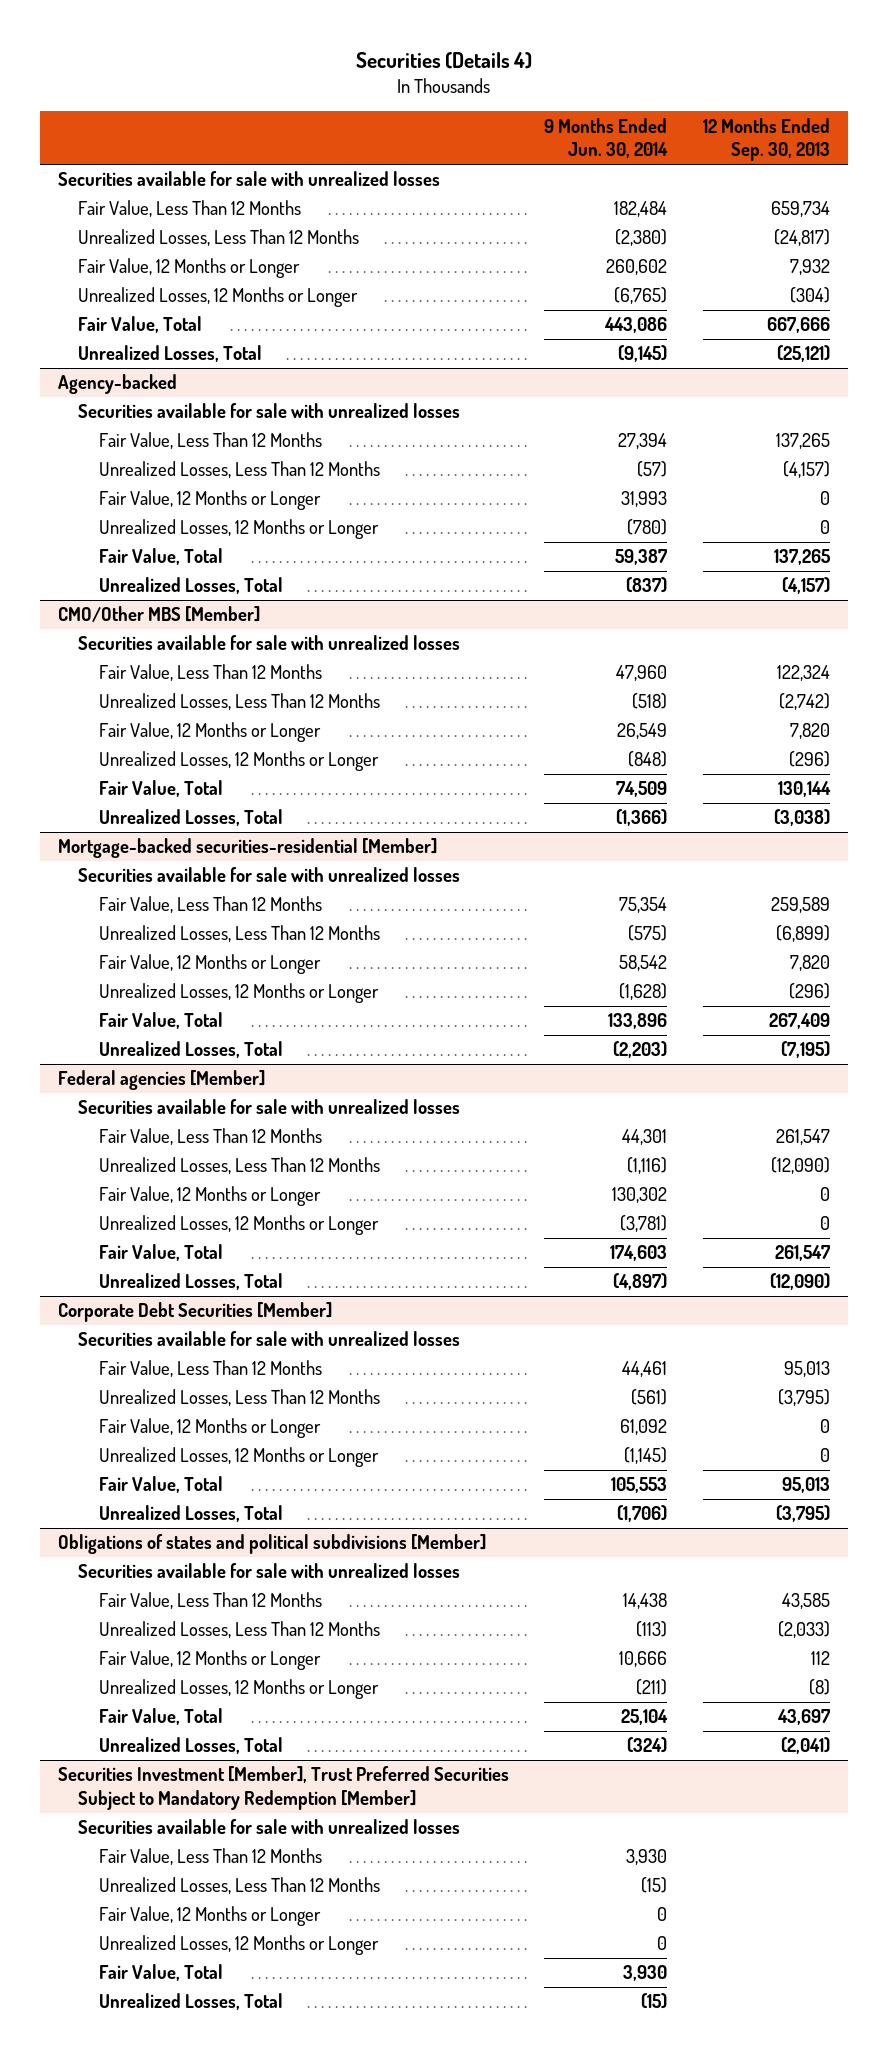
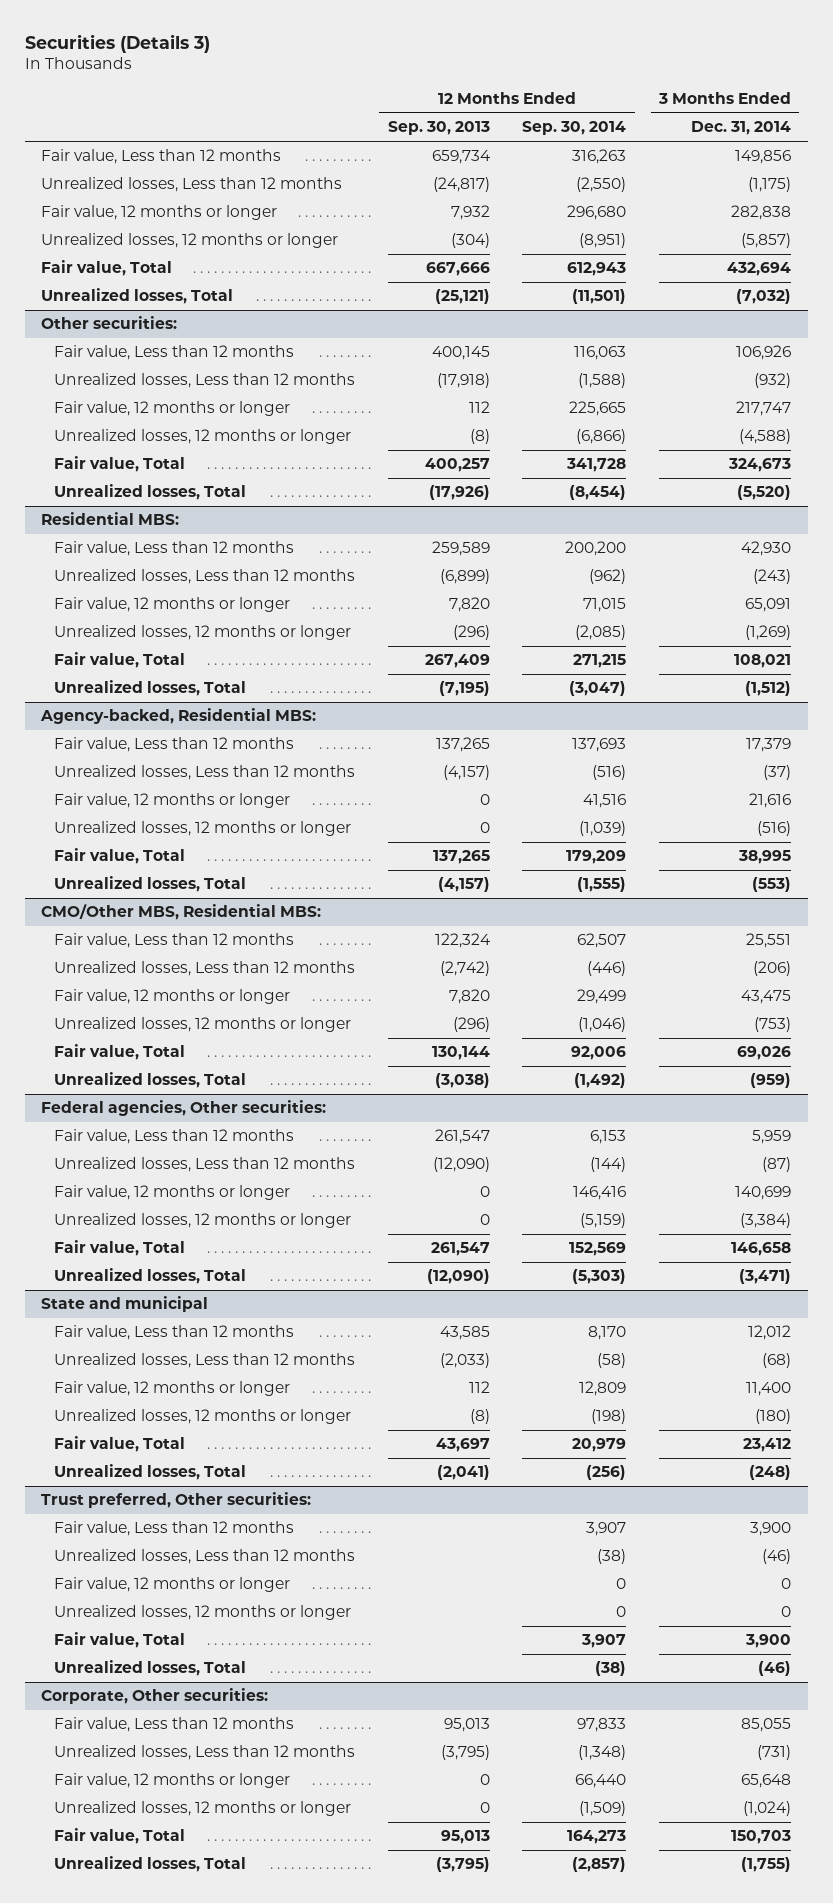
- Securities (Details 4)
+ Securities (Details 3)
- | 9 Months Ended Jun. 30, 2014 | 12 Months Ended Sep. 30, 2013
+ | 12 Months Ended Sep. 30, 2013 | 12 Months Ended Sep. 30, 2014 | 3 Months Ended Dec. 31, 2014
- Securities available for sale with unrealized losses
- Fair Value, Less Than 12 Months | 182,484 | 659,734
- Unrealized Losses, Less Than 12 Months | (2,380) | (24,817)
- Fair Value, 12 Months or Longer | 260,602 | 7,932
- Unrealized Losses, 12 Months or Longer | (6,765) | (304)
- Fair Value, Total | 443,086 | 667,666
- Unrealized Losses, Total | (9,145) | (25,121)
- Agency-backed
- Securities available for sale with unrealized losses
- Fair Value, Less Than 12 Months | 27,394 | 137,265
- Unrealized Losses, Less Than 12 Months | (57) | (4,157)
- Fair Value, 12 Months or Longer | 31,993 | 0
- Unrealized Losses, 12 Months or Longer | (780) | 0
- Fair Value, Total | 59,387 | 137,265
- Unrealized Losses, Total | (837) | (4,157)
- CMO/Other MBS [Member]
- Securities available for sale with unrealized losses
- Fair Value, Less Than 12 Months | 47,960 | 122,324
- Unrealized Losses, Less Than 12 Months | (518) | (2,742)
- Fair Value, 12 Months or Longer | 26,549 | 7,820
- Unrealized Losses, 12 Months or Longer | (848) | (296)
- Fair Value, Total | 74,509 | 130,144
- Unrealized Losses, Total | (1,366) | (3,038)
- Mortgage-backed securities-residential [Member]
- Securities available for sale with unrealized losses
- Fair Value, Less Than 12 Months | 75,354 | 259,589
- Unrealized Losses, Less Than 12 Months | (575) | (6,899)
- Fair Value, 12 Months or Longer | 58,542 | 7,820
- Unrealized Losses, 12 Months or Longer | (1,628) | (296)
- Fair Value, Total | 133,896 | 267,409
- Unrealized Losses, Total | (2,203) | (7,195)
- Federal agencies [Member]
- Securities available for sale with unrealized losses
- Fair Value, Less Than 12 Months | 44,301 | 261,547
- Unrealized Losses, Less Than 12 Months | (1,116) | (12,090)
- Fair Value, 12 Months or Longer | 130,302 | 0
- Unrealized Losses, 12 Months or Longer | (3,781) | 0
- Fair Value, Total | 174,603 | 261,547
- Unrealized Losses, Total | (4,897) | (12,090)
- Corporate Debt Securities [Member]
- Securities available for sale with unrealized losses
- Fair Value, Less Than 12 Months | 44,461 | 95,013
- Unrealized Losses, Less Than 12 Months | (561) | (3,795)
- Fair Value, 12 Months or Longer | 61,092 | 0
- Unrealized Losses, 12 Months or Longer | (1,145) | 0
- Fair Value, Total | 105,553 | 95,013
- Unrealized Losses, Total | (1,706) | (3,795)
- Obligations of states and political subdivisions [Member]
- Securities available for sale with unrealized losses
- Fair Value, Less Than 12 Months | 14,438 | 43,585
- Unrealized Losses, Less Than 12 Months | (113) | (2,033)
- Fair Value, 12 Months or Longer | 10,666 | 112
- Unrealized Losses, 12 Months or Longer | (211) | (8)
- Fair Value, Total | 25,104 | 43,697
- Unrealized Losses, Total | (324) | (2,041)
- Securities Investment [Member], Trust Preferred Securities Subject to Mandatory Redemption [Member]
- Securities available for sale with unrealized losses
- Fair Value, Less Than 12 Months | 3,930 |
- Unrealized Losses, Less Than 12 Months | (15) |
- Fair Value, 12 Months or Longer | 0 |
- Unrealized Losses, 12 Months or Longer | 0 |
- Fair Value, Total | 3,930 |
- Unrealized Losses, Total | (15) |
+ Fair value, Less than 12 months | 659,734 | 316,263 | 149,856
+ Unrealized losses, Less than 12 months | (24,817) | (2,550) | (1,175)
+ Fair value, 12 months or longer | 7,932 | 296,680 | 282,838
+ Unrealized losses, 12 months or longer | (304) | (8,951) | (5,857)
+ Fair value, Total | 667,666 | 612,943 | 432,694
+ Unrealized losses, Total | (25,121) | (11,501) | (7,032)
+ Other securities:
+ Fair value, Less than 12 months | 400,145 | 116,063 | 106,926
+ Unrealized losses, Less than 12 months | (17,918) | (1,588) | (932)
+ Fair value, 12 months or longer | 112 | 225,665 | 217,747
+ Unrealized losses, 12 months or longer | (8) | (6,866) | (4,588)
+ Fair value, Total | 400,257 | 341,728 | 324,673
+ Unrealized losses, Total | (17,926) | (8,454) | (5,520)
+ Residential MBS:
+ Fair value, Less than 12 months | 259,589 | 200,200 | 42,930
+ Unrealized losses, Less than 12 months | (6,899) | (962) | (243)
+ Fair value, 12 months or longer | 7,820 | 71,015 | 65,091
+ Unrealized losses, 12 months or longer | (296) | (2,085) | (1,269)
+ Fair value, Total | 267,409 | 271,215 | 108,021
+ Unrealized losses, Total | (7,195) | (3,047) | (1,512)
+ Agency-backed, Residential MBS:
+ Fair value, Less than 12 months | 137,265 | 137,693 | 17,379
+ Unrealized losses, Less than 12 months | (4,157) | (516) | (37)
+ Fair value, 12 months or longer | 0 | 41,516 | 21,616
+ Unrealized losses, 12 months or longer | 0 | (1,039) | (516)
+ Fair value, Total | 137,265 | 179,209 | 38,995
+ Unrealized losses, Total | (4,157) | (1,555) | (553)
+ CMO/Other MBS, Residential MBS:
+ Fair value, Less than 12 months | 122,324 | 62,507 | 25,551
+ Unrealized losses, Less than 12 months | (2,742) | (446) | (206)
+ Fair value, 12 months or longer | 7,820 | 29,499 | 43,475
+ Unrealized losses, 12 months or longer | (296) | (1,046) | (753)
+ Fair value, Total | 130,144 | 92,006 | 69,026
+ Unrealized losses, Total | (3,038) | (1,492) | (959)
+ Federal agencies, Other securities:
+ Fair value, Less than 12 months | 261,547 | 6,153 | 5,959
+ Unrealized losses, Less than 12 months | (12,090) | (144) | (87)
+ Fair value, 12 months or longer | 0 | 146,416 | 140,699
+ Unrealized losses, 12 months or longer | 0 | (5,159) | (3,384)
+ Fair value, Total | 261,547 | 152,569 | 146,658
+ Unrealized losses, Total | (12,090) | (5,303) | (3,471)
+ State and municipal
+ Fair value, Less than 12 months | 43,585 | 8,170 | 12,012
+ Unrealized losses, Less than 12 months | (2,033) | (58) | (68)
+ Fair value, 12 months or longer | 112 | 12,809 | 11,400
+ Unrealized losses, 12 months or longer | (8) | (198) | (180)
+ Fair value, Total | 43,697 | 20,979 | 23,412
+ Unrealized losses, Total | (2,041) | (256) | (248)
+ Trust preferred, Other securities:
+ Fair value, Less than 12 months | | 3,907 | 3,900
+ Unrealized losses, Less than 12 months | | (38) | (46)
+ Fair value, 12 months or longer | | 0 | 0
+ Unrealized losses, 12 months or longer | | 0 | 0
+ Fair value, Total | | 3,907 | 3,900
+ Unrealized losses, Total | | (38) | (46)
+ Corporate, Other securities:
+ Fair value, Less than 12 months | 95,013 | 97,833 | 85,055
+ Unrealized losses, Less than 12 months | (3,795) | (1,348) | (731)
+ Fair value, 12 months or longer | 0 | 66,440 | 65,648
+ Unrealized losses, 12 months or longer | 0 | (1,509) | (1,024)
+ Fair value, Total | 95,013 | 164,273 | 150,703
+ Unrealized losses, Total | (3,795) | (2,857) | (1,755)

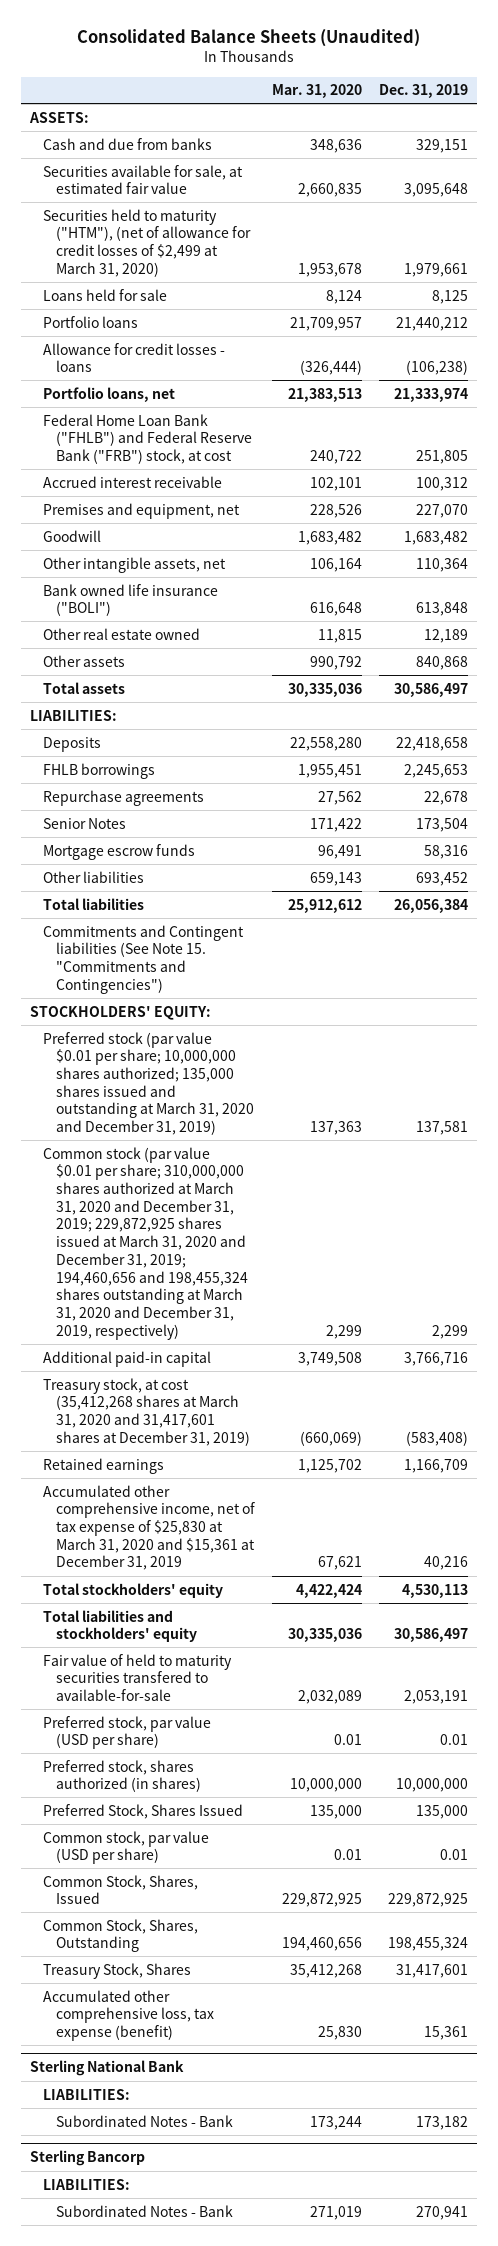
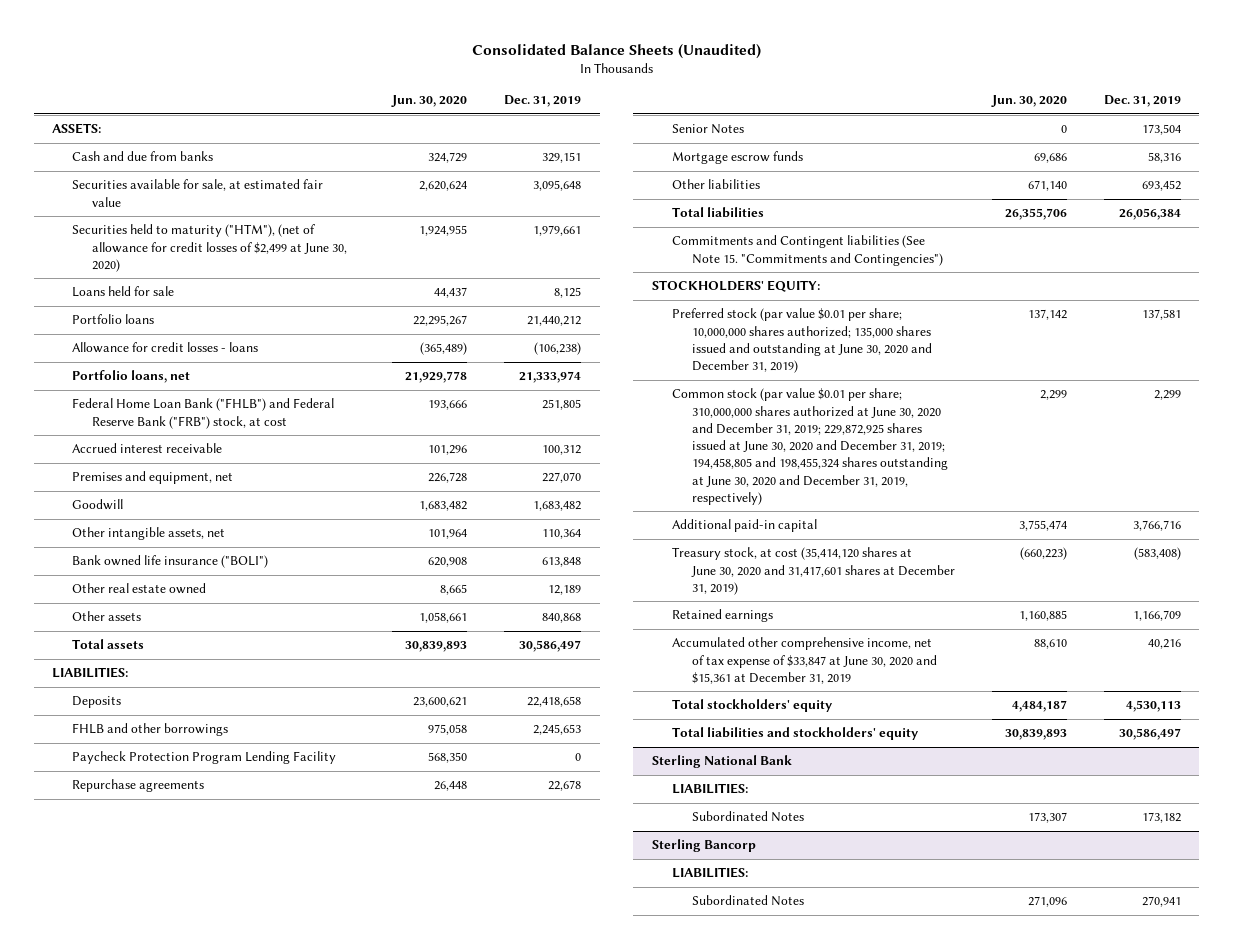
- | Mar. 31, 2020 | Dec. 31, 2019
+ | Jun. 30, 2020 | Dec. 31, 2019
- Securities held to maturity ("HTM"), (net of allowance for credit losses of $2,499 at March 31, 2020) | 1,953,678 | 1,979,661
+ Securities held to maturity ("HTM"), (net of allowance for credit losses of $2,499 at June 30, 2020) | 1,924,955 | 1,979,661
- FHLB borrowings | 1,955,451 | 2,245,653
+ FHLB and other borrowings | 975,058 | 2,245,653
+ Paycheck Protection Program Lending Facility | 568,350 | 0
- Preferred stock (par value $0.01 per share; 10,000,000 shares authorized; 135,000 shares issued and outstanding at March 31, 2020 and December 31, 2019) | 137,363 | 137,581
- Common stock (par value $0.01 per share; 310,000,000 shares authorized at March 31, 2020 and December 31, 2019; 229,872,925 shares issued at March 31, 2020 and December 31, 2019; 194,460,656 and 198,455,324 shares outstanding at March 31, 2020 and December 31, 2019, respectively) | 2,299 | 2,299
+ Preferred stock (par value $0.01 per share; 10,000,000 shares authorized; 135,000 shares issued and outstanding at June 30, 2020 and December 31, 2019) | 137,142 | 137,581
+ Common stock (par value $0.01 per share; 310,000,000 shares authorized at June 30, 2020 and December 31, 2019; 229,872,925 shares issued at June 30, 2020 and December 31, 2019; 194,458,805 and 198,455,324 shares outstanding at June 30, 2020 and December 31, 2019, respectively) | 2,299 | 2,299
- Treasury stock, at cost (35,412,268 shares at March 31, 2020 and 31,417,601 shares at December 31, 2019) | (660,069) | (583,408)
+ Treasury stock, at cost (35,414,120 shares at June 30, 2020 and 31,417,601 shares at December 31, 2019) | (660,223) | (583,408)
- Accumulated other comprehensive income, net of tax expense of $25,830 at March 31, 2020 and $15,361 at December 31, 2019 | 67,621 | 40,216
+ Accumulated other comprehensive income, net of tax expense of $33,847 at June 30, 2020 and $15,361 at December 31, 2019 | 88,610 | 40,216
- Fair value of held to maturity securities transfered to available-for-sale | 2,032,089 | 2,053,191
- Preferred stock, par value (USD per share) | 0.01 | 0.01
- Preferred stock, shares authorized (in shares) | 10,000,000 | 10,000,000
- Preferred Stock, Shares Issued | 135,000 | 135,000
- Common stock, par value (USD per share) | 0.01 | 0.01
- Common Stock, Shares, Issued | 229,872,925 | 229,872,925
- Common Stock, Shares, Outstanding | 194,460,656 | 198,455,324
- Treasury Stock, Shares | 35,412,268 | 31,417,601
- Accumulated other comprehensive loss, tax expense (benefit) | 25,830 | 15,361
@ Sterling National Bank
- Subordinated Notes - Bank | 173,244 | 173,182
+ Subordinated Notes | 173,307 | 173,182
@ Sterling Bancorp
- Subordinated Notes - Bank | 271,019 | 270,941
+ Subordinated Notes | 271,096 | 270,941

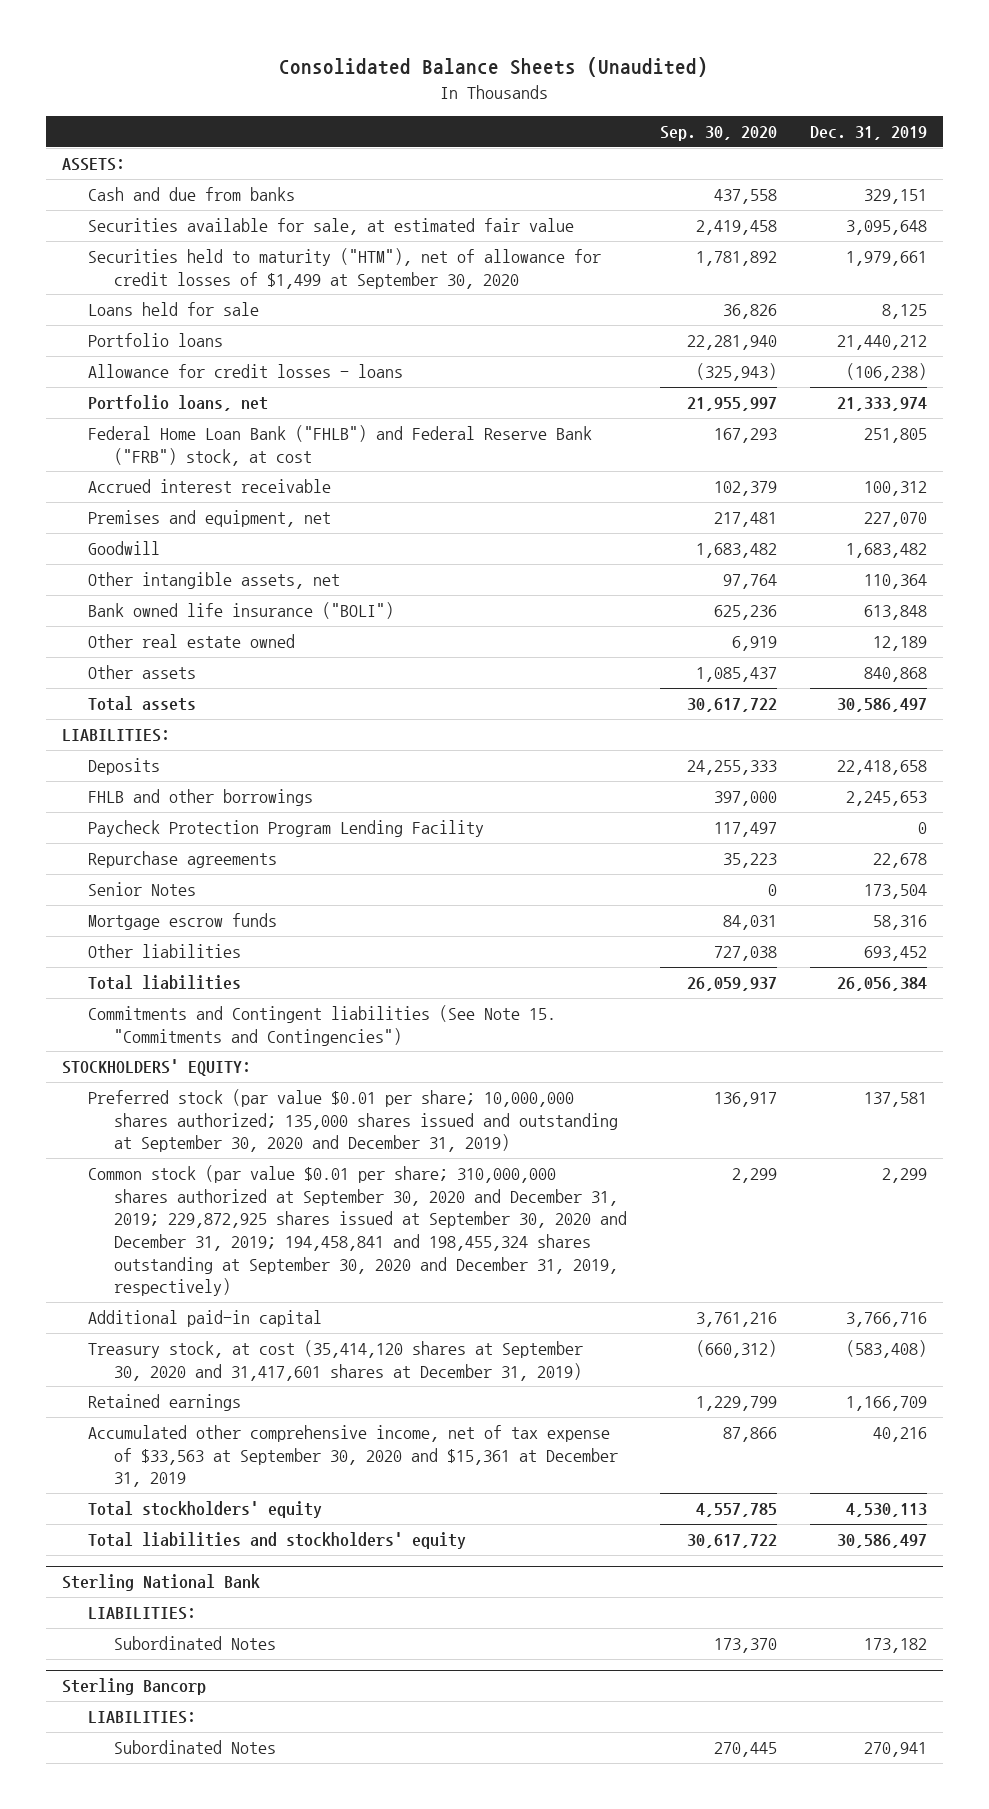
- | Jun. 30, 2020 | Dec. 31, 2019
+ | Sep. 30, 2020 | Dec. 31, 2019
- Securities held to maturity ("HTM"), (net of allowance for credit losses of $2,499 at June 30, 2020) | 1,924,955 | 1,979,661
+ Securities held to maturity ("HTM"), net of allowance for credit losses of $1,499 at September 30, 2020 | 1,781,892 | 1,979,661
- Preferred stock (par value $0.01 per share; 10,000,000 shares authorized; 135,000 shares issued and outstanding at June 30, 2020 and December 31, 2019) | 137,142 | 137,581
- Common stock (par value $0.01 per share; 310,000,000 shares authorized at June 30, 2020 and December 31, 2019; 229,872,925 shares issued at June 30, 2020 and December 31, 2019; 194,458,805 and 198,455,324 shares outstanding at June 30, 2020 and December 31, 2019, respectively) | 2,299 | 2,299
+ Preferred stock (par value $0.01 per share; 10,000,000 shares authorized; 135,000 shares issued and outstanding at September 30, 2020 and December 31, 2019) | 136,917 | 137,581
+ Common stock (par value $0.01 per share; 310,000,000 shares authorized at September 30, 2020 and December 31, 2019; 229,872,925 shares issued at September 30, 2020 and December 31, 2019; 194,458,841 and 198,455,324 shares outstanding at September 30, 2020 and December 31, 2019, respectively) | 2,299 | 2,299
- Treasury stock, at cost (35,414,120 shares at June 30, 2020 and 31,417,601 shares at December 31, 2019) | (660,223) | (583,408)
+ Treasury stock, at cost (35,414,120 shares at September 30, 2020 and 31,417,601 shares at December 31, 2019) | (660,312) | (583,408)
- Accumulated other comprehensive income, net of tax expense of $33,847 at June 30, 2020 and $15,361 at December 31, 2019 | 88,610 | 40,216
+ Accumulated other comprehensive income, net of tax expense of $33,563 at September 30, 2020 and $15,361 at December 31, 2019 | 87,866 | 40,216

